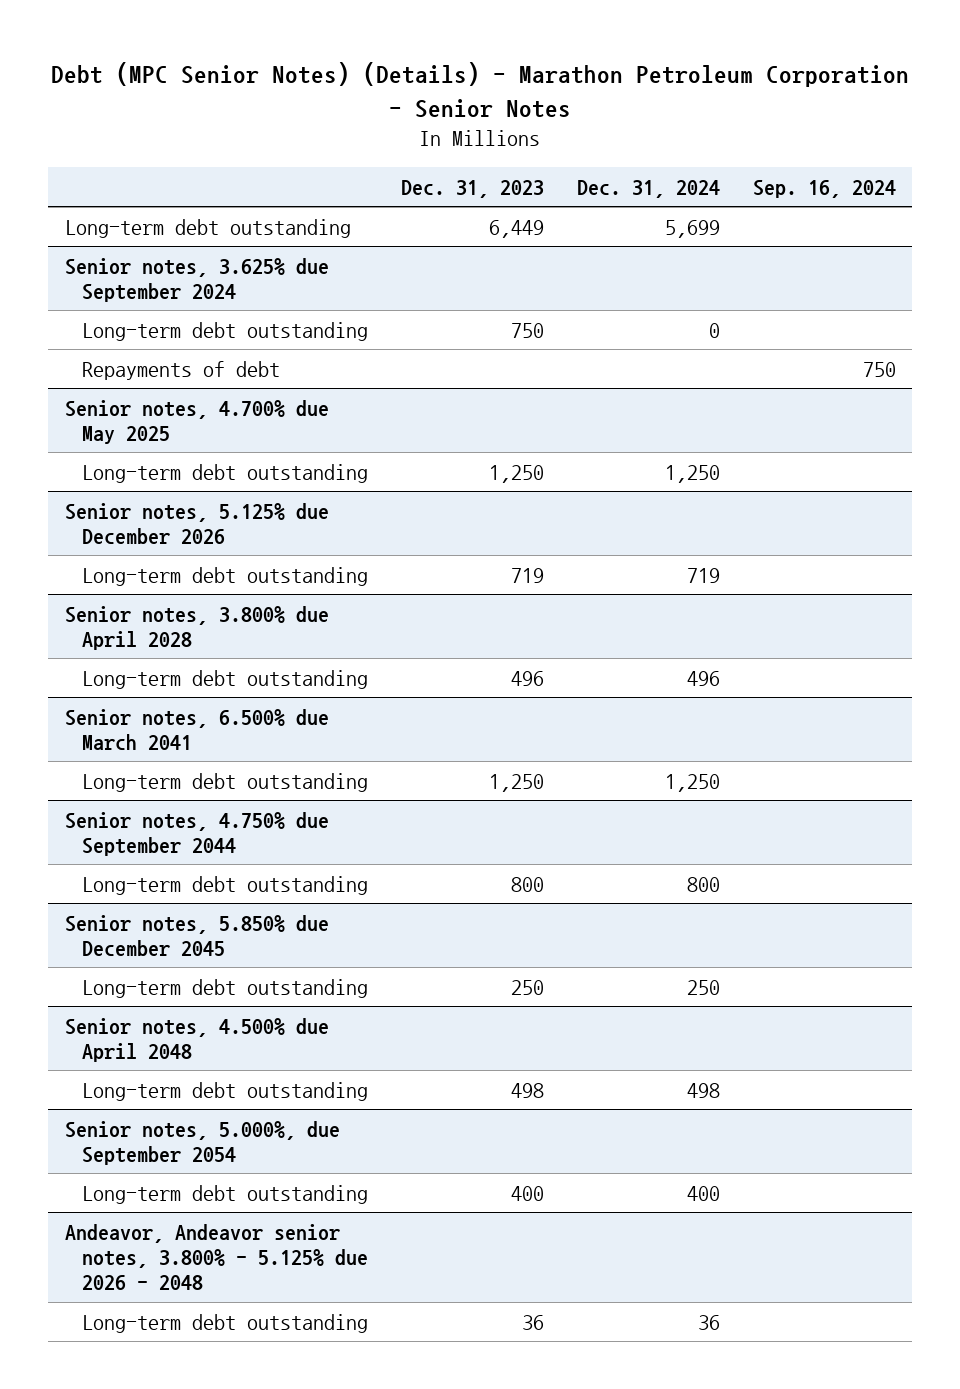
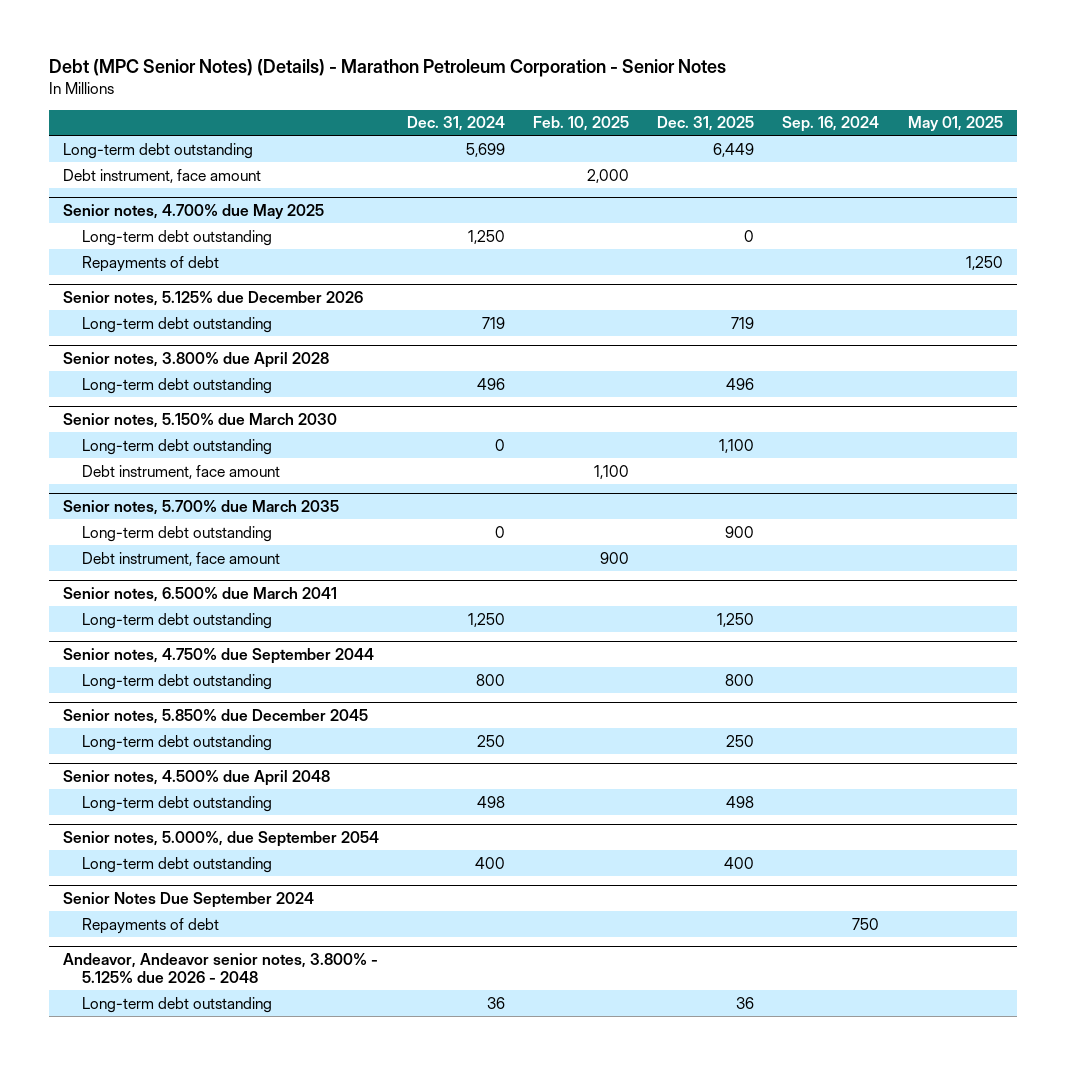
- | Dec. 31, 2023 | Dec. 31, 2024 | Sep. 16, 2024
+ | Dec. 31, 2024 | Feb. 10, 2025 | Dec. 31, 2025 | Sep. 16, 2024 | May 01, 2025
- Senior notes, 3.625% due September 2024
- Long-term debt outstanding | 750 | 0 |
- Repayments of debt | | | 750
+ Debt instrument, face amount | | 2,000 | | |
@ Senior notes, 4.700% due May 2025
+ Repayments of debt | | | | | 1,250
+ Senior notes, 5.150% due March 2030
+ Long-term debt outstanding | 0 | | 1,100 | |
+ Debt instrument, face amount | | 1,100 | | |
+ Senior notes, 5.700% due March 2035
+ Long-term debt outstanding | 0 | | 900 | |
+ Debt instrument, face amount | | 900 | | |
+ Senior Notes Due September 2024
+ Repayments of debt | | | | 750 |

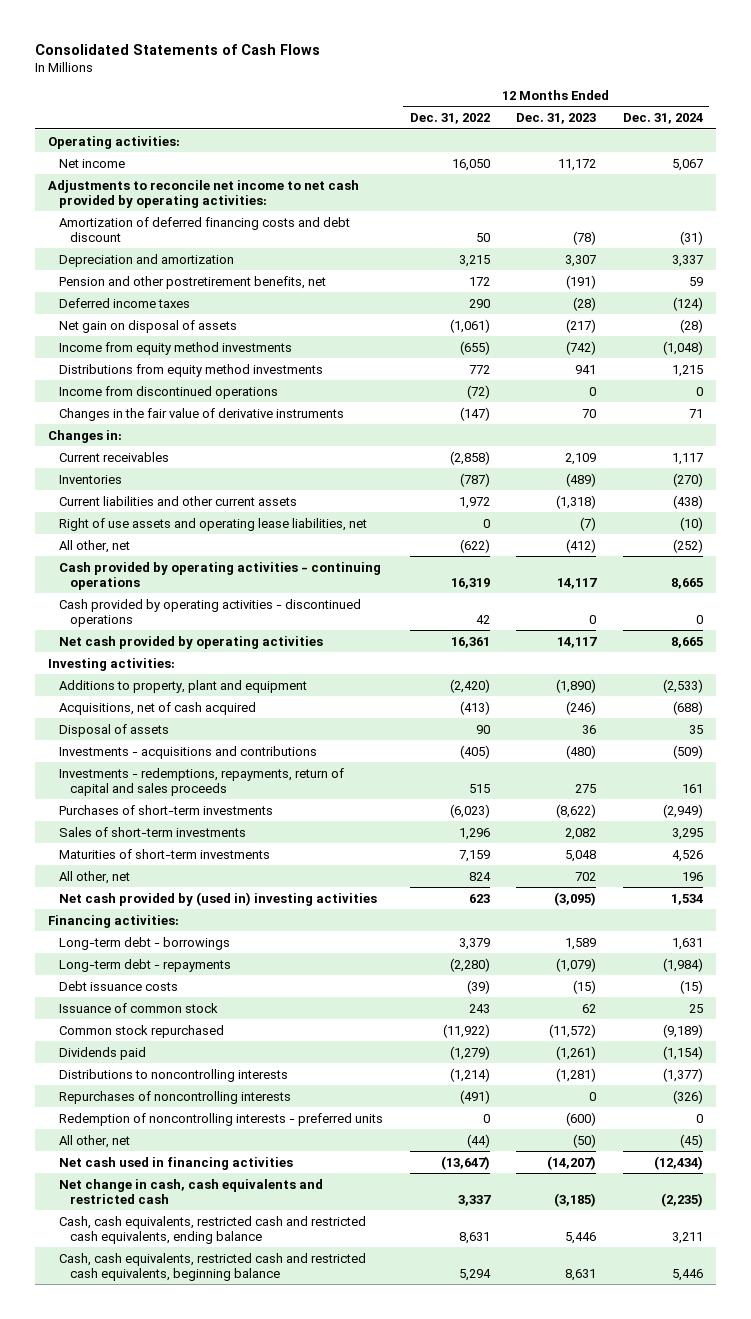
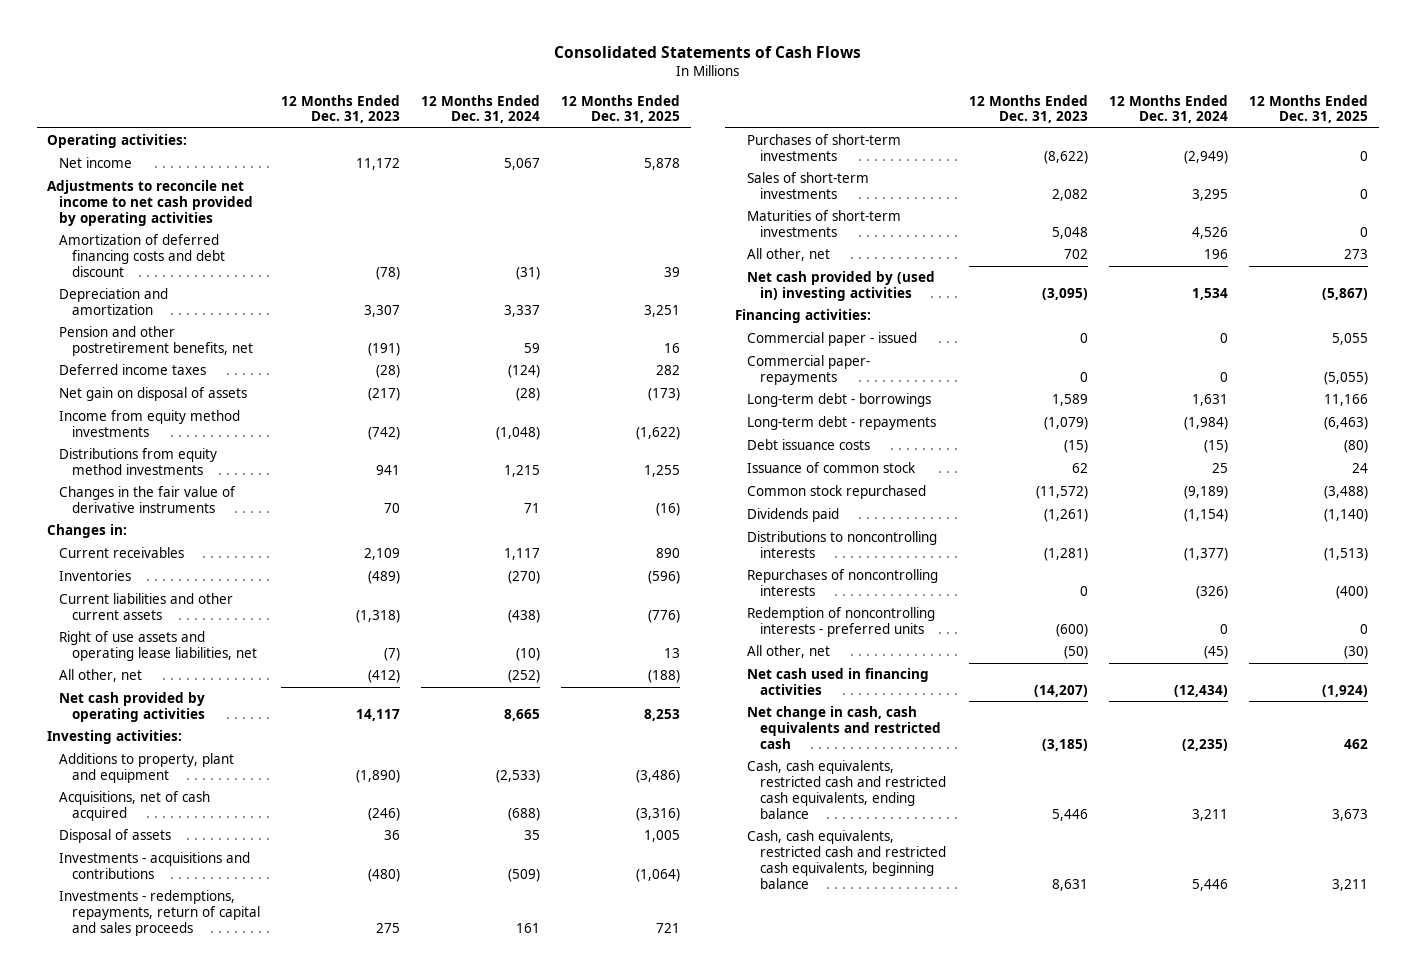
- | 12 Months Ended Dec. 31, 2022 | 12 Months Ended Dec. 31, 2023 | 12 Months Ended Dec. 31, 2024
+ | 12 Months Ended Dec. 31, 2023 | 12 Months Ended Dec. 31, 2024 | 12 Months Ended Dec. 31, 2025
- Adjustments to reconcile net income to net cash provided by operating activities:
+ Adjustments to reconcile net income to net cash provided by operating activities
- Income from discontinued operations | (72) | 0 | 0
- Cash provided by operating activities - continuing operations | 16,319 | 14,117 | 8,665
- Cash provided by operating activities - discontinued operations | 42 | 0 | 0
+ Commercial paper - issued | 0 | 0 | 5,055
+ Commercial paper- repayments | 0 | 0 | (5,055)

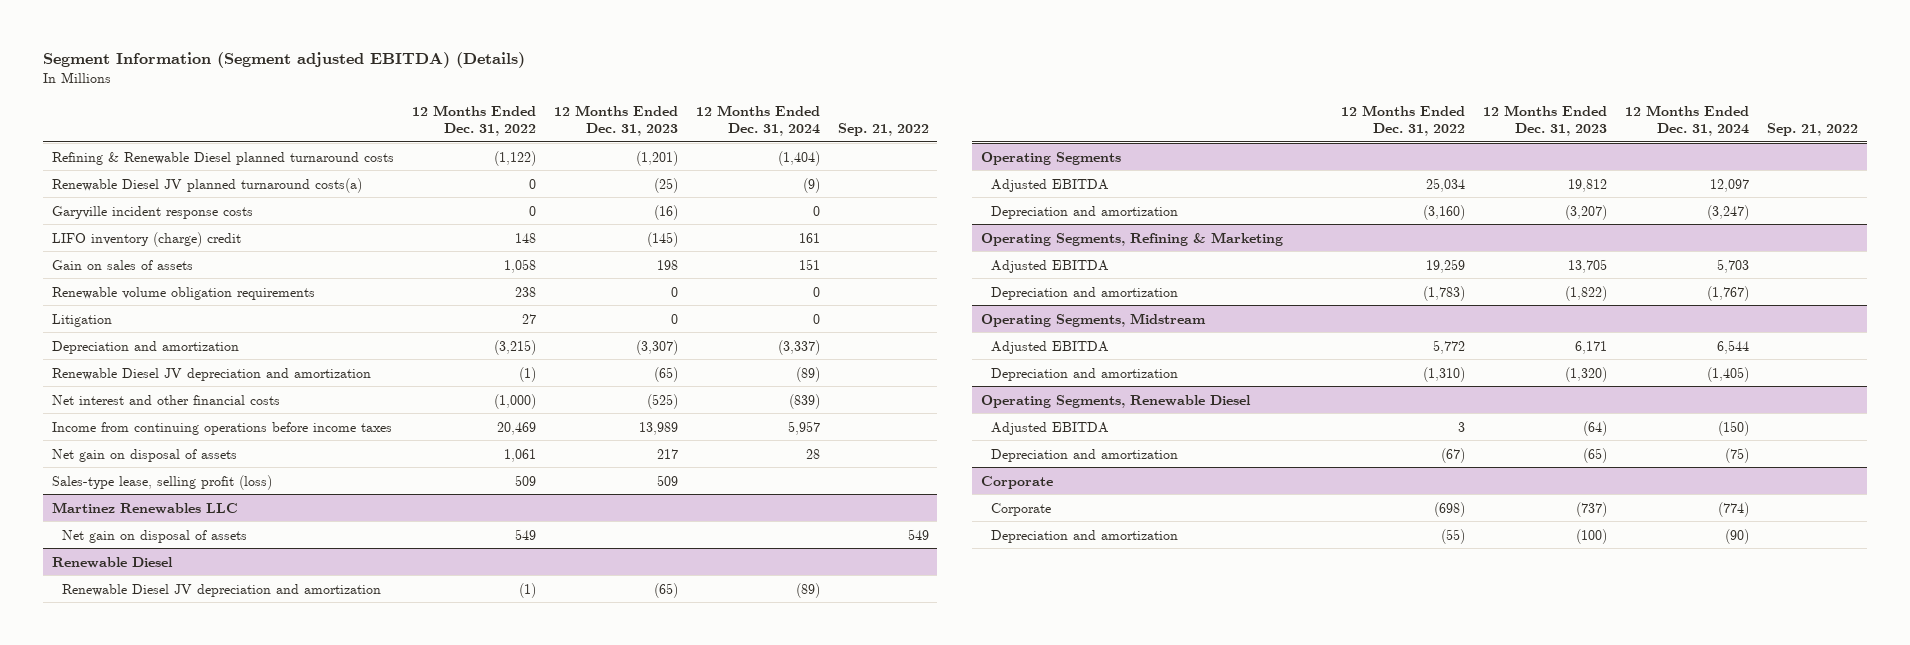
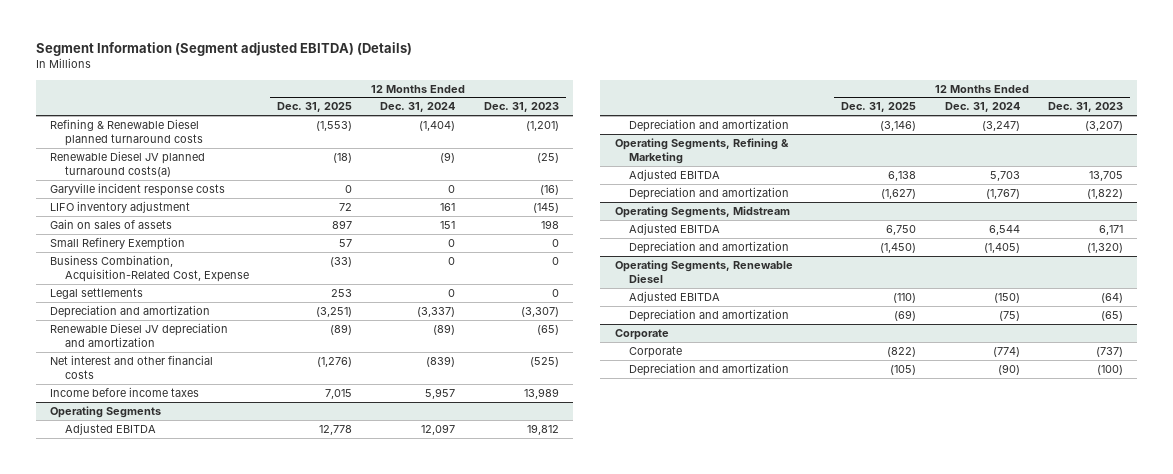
- | 12 Months Ended Dec. 31, 2022 | 12 Months Ended Dec. 31, 2023 | 12 Months Ended Dec. 31, 2024 | Sep. 21, 2022
+ | 12 Months Ended Dec. 31, 2025 | 12 Months Ended Dec. 31, 2024 | 12 Months Ended Dec. 31, 2023
- LIFO inventory (charge) credit | 148 | (145) | 161 |
+ LIFO inventory adjustment | 72 | 161 | (145)
- Renewable volume obligation requirements | 238 | 0 | 0 |
- Litigation | 27 | 0 | 0 |
+ Small Refinery Exemption | 57 | 0 | 0
+ Business Combination, Acquisition-Related Cost, Expense | (33) | 0 | 0
+ Legal settlements | 253 | 0 | 0
- Income from continuing operations before income taxes | 20,469 | 13,989 | 5,957 |
- Net gain on disposal of assets | 1,061 | 217 | 28 |
- Sales-type lease, selling profit (loss) | 509 | 509 | |
- Martinez Renewables LLC
- Net gain on disposal of assets | 549 | | | 549
- Renewable Diesel
- Renewable Diesel JV depreciation and amortization | (1) | (65) | (89) |
+ Income before income taxes | 7,015 | 5,957 | 13,989

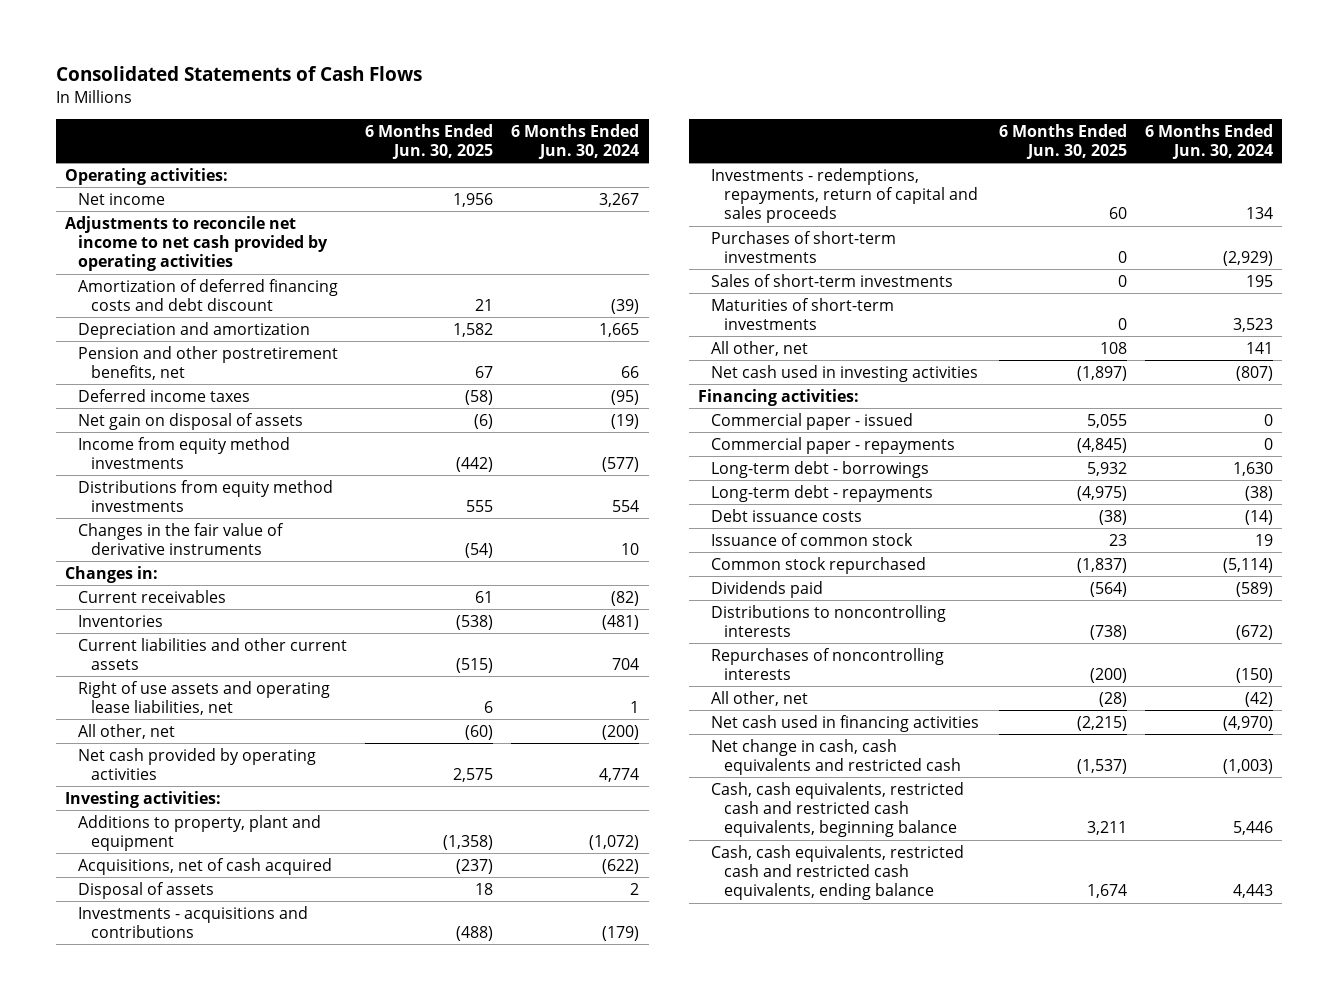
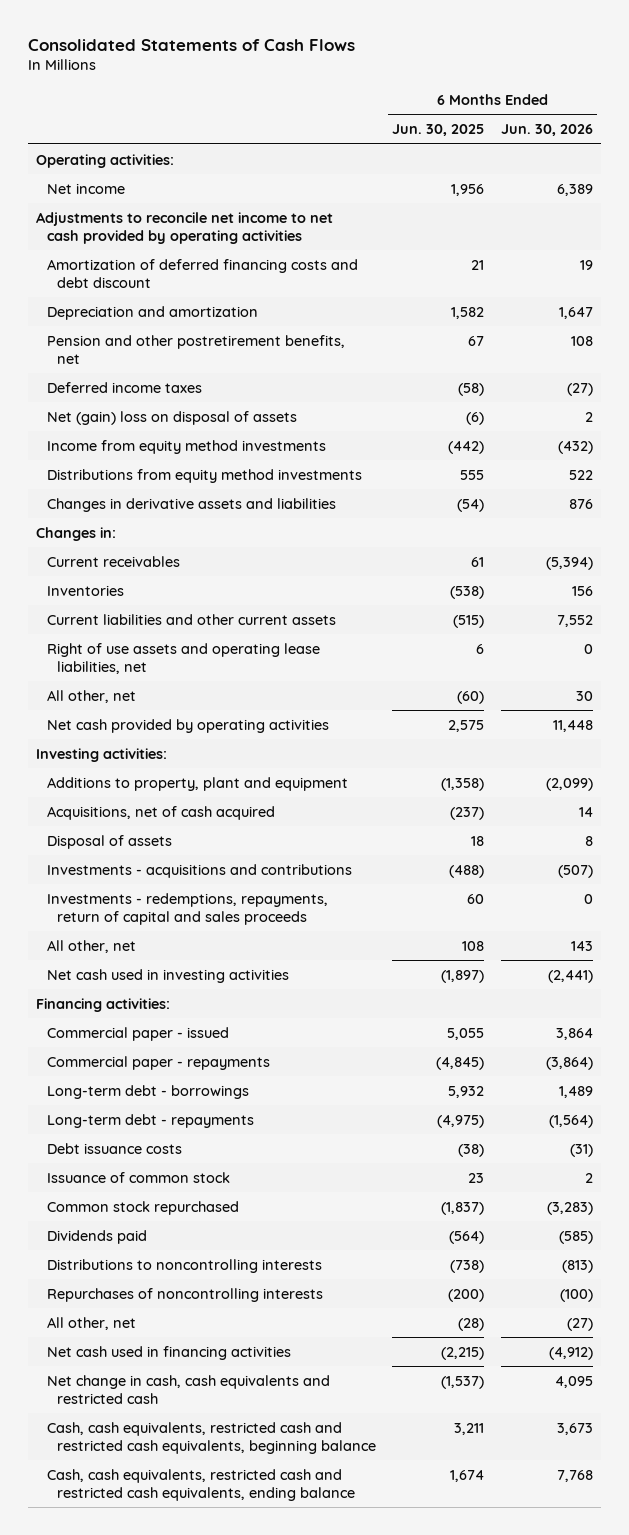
- | 6 Months Ended Jun. 30, 2025 | 6 Months Ended Jun. 30, 2024
+ | 6 Months Ended Jun. 30, 2025 | 6 Months Ended Jun. 30, 2026
- Net gain on disposal of assets | (6) | (19)
+ Net (gain) loss on disposal of assets | (6) | 2
- Changes in the fair value of derivative instruments | (54) | 10
+ Changes in derivative assets and liabilities | (54) | 876
- Purchases of short-term investments | 0 | (2,929)
- Sales of short-term investments | 0 | 195
- Maturities of short-term investments | 0 | 3,523

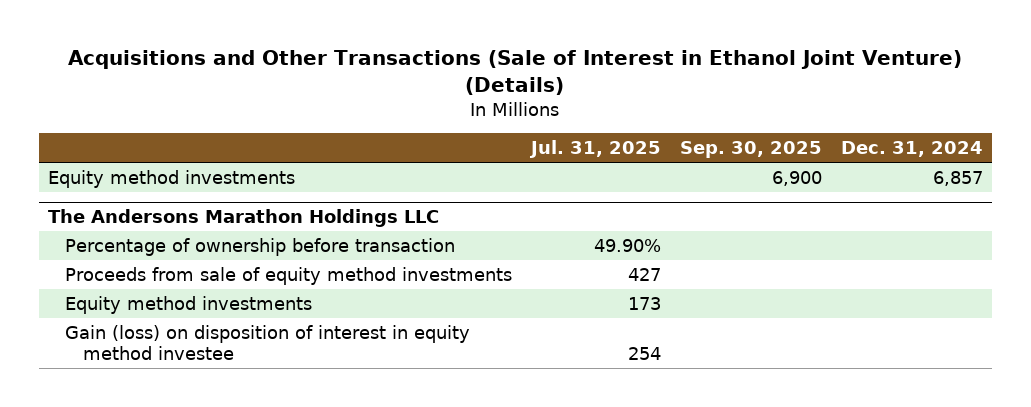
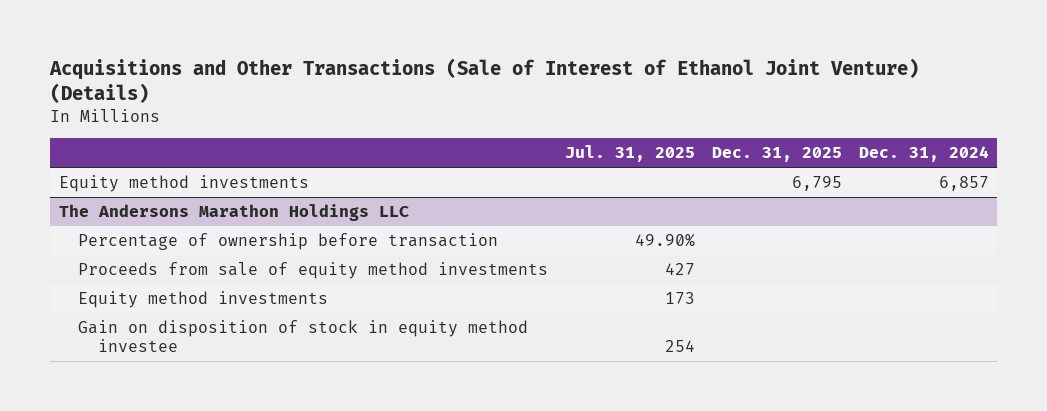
- Acquisitions and Other Transactions (Sale of Interest in Ethanol Joint Venture) (Details)
+ Acquisitions and Other Transactions (Sale of Interest of Ethanol Joint Venture) (Details)
- | Jul. 31, 2025 | Sep. 30, 2025 | Dec. 31, 2024
+ | Jul. 31, 2025 | Dec. 31, 2025 | Dec. 31, 2024
@ The Andersons Marathon Holdings LLC
- Gain (loss) on disposition of interest in equity method investee | 254 | |
+ Gain on disposition of stock in equity method investee | 254 | |

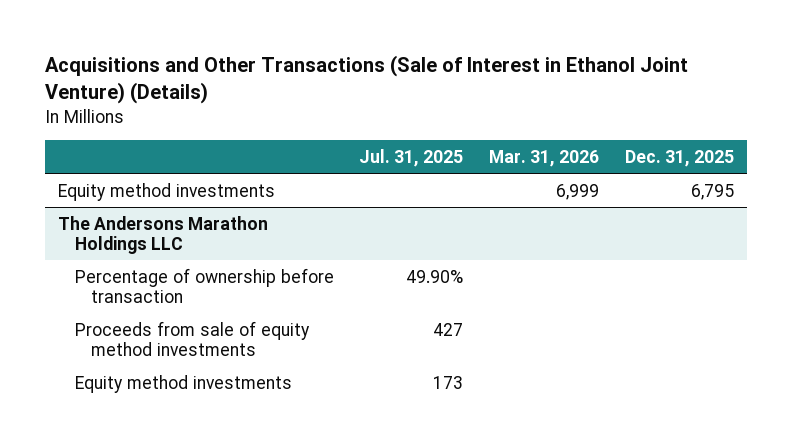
- Acquisitions and Other Transactions (Sale of Interest of Ethanol Joint Venture) (Details)
+ Acquisitions and Other Transactions (Sale of Interest in Ethanol Joint Venture) (Details)
- | Jul. 31, 2025 | Dec. 31, 2025 | Dec. 31, 2024
+ | Jul. 31, 2025 | Mar. 31, 2026 | Dec. 31, 2025
@ The Andersons Marathon Holdings LLC
- Gain on disposition of stock in equity method investee | 254 | |

